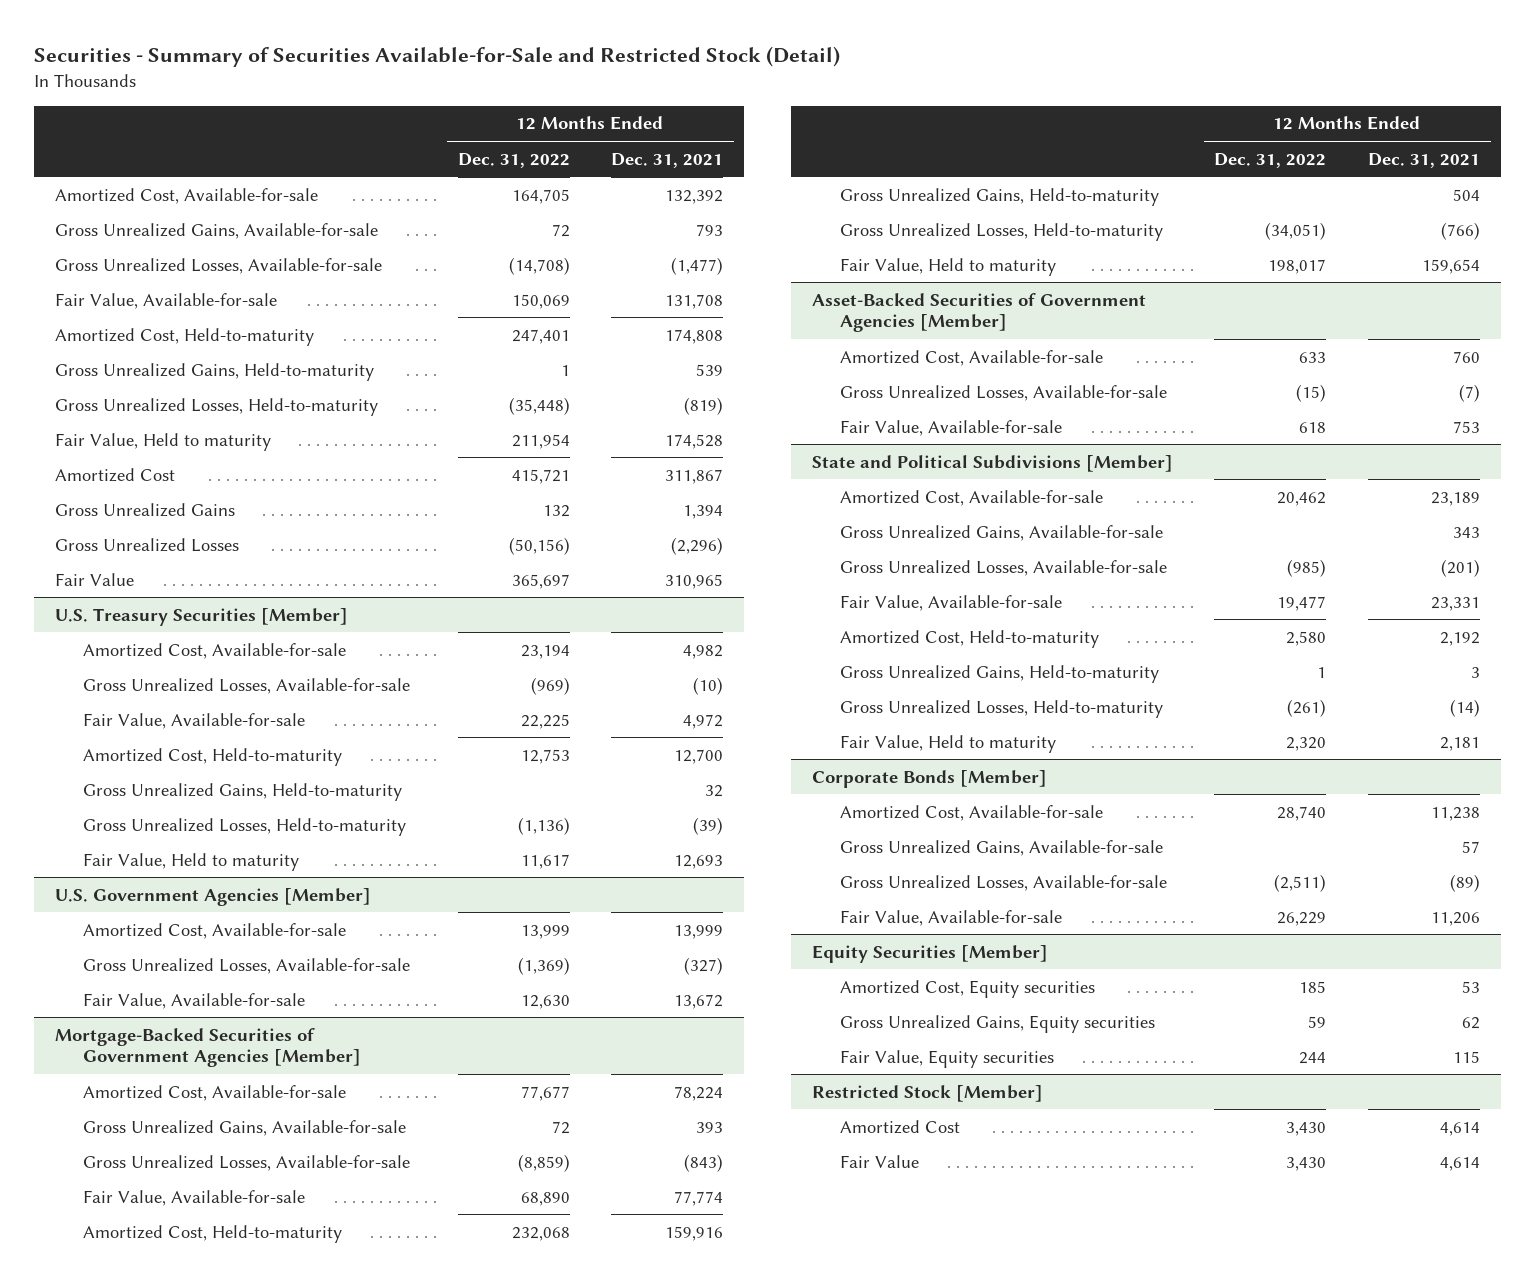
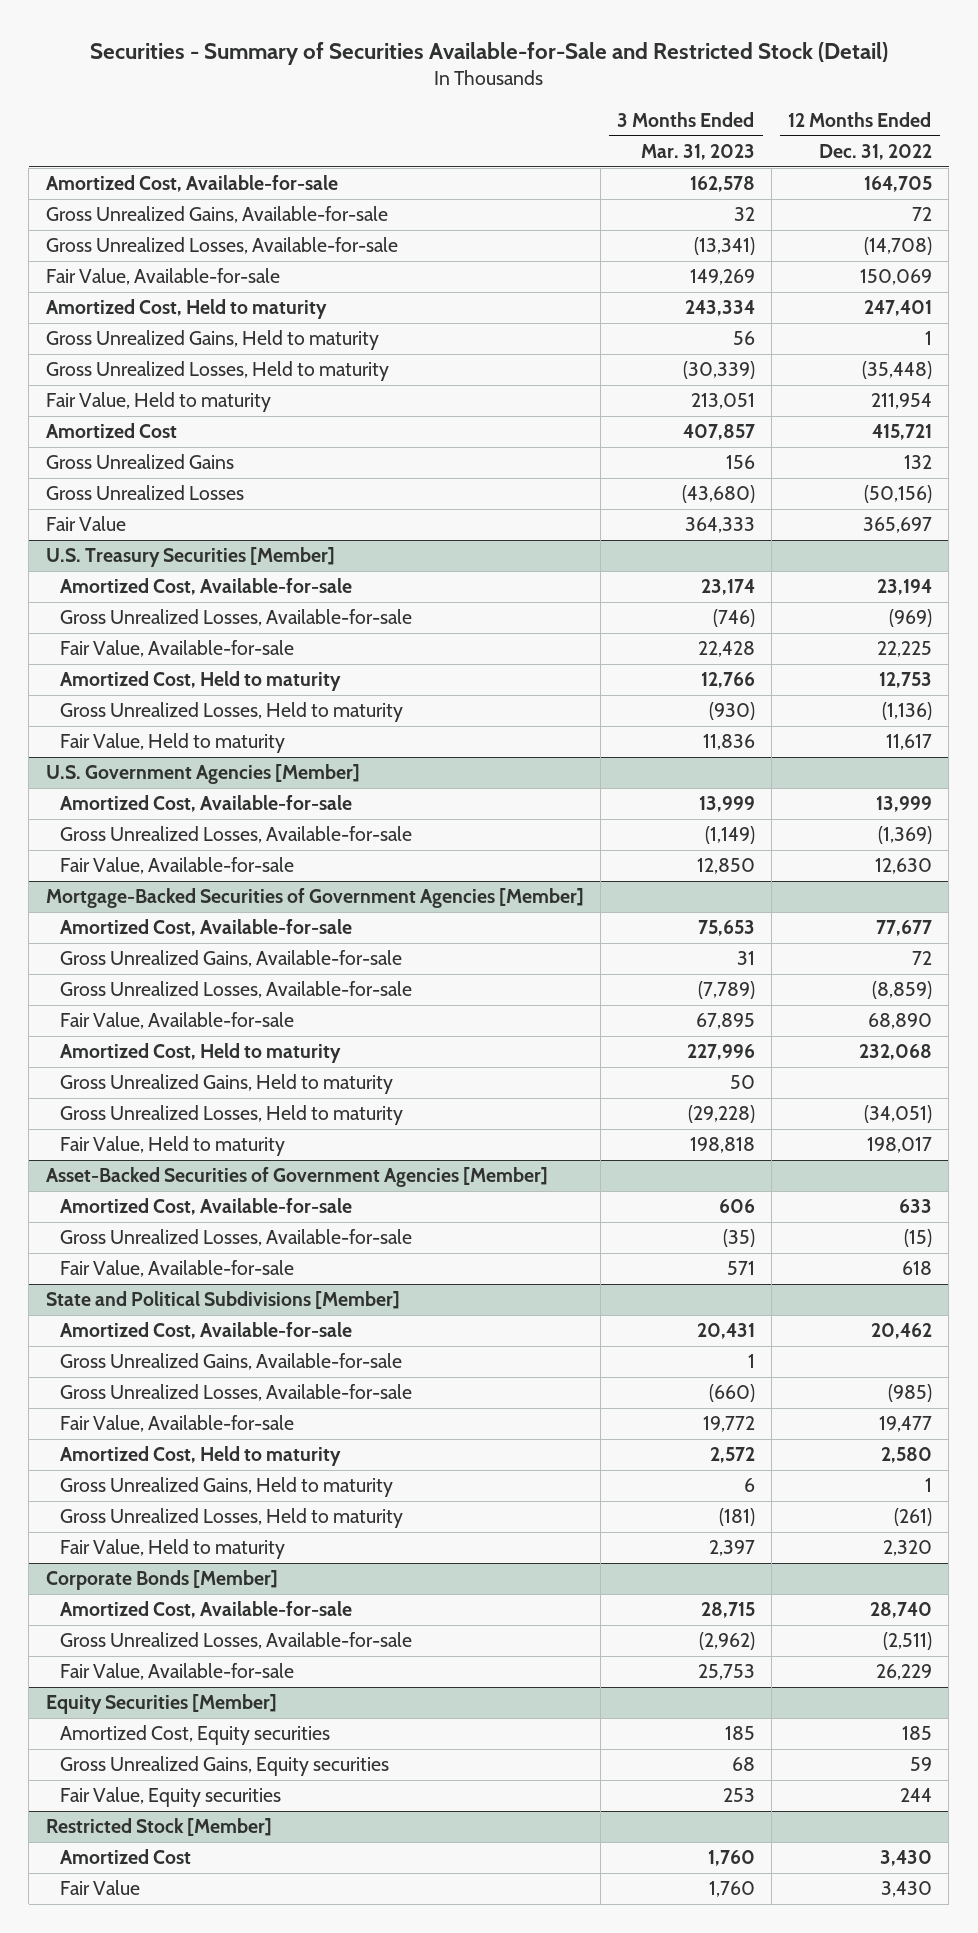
- | 12 Months Ended Dec. 31, 2022 | 12 Months Ended Dec. 31, 2021
+ | 3 Months Ended Mar. 31, 2023 | 12 Months Ended Dec. 31, 2022
- Amortized Cost, Held-to-maturity | 247,401 | 174,808
- Gross Unrealized Gains, Held-to-maturity | 1 | 539
- Gross Unrealized Losses, Held-to-maturity | (35,448) | (819)
+ Amortized Cost, Held to maturity | 243,334 | 247,401
+ Gross Unrealized Gains, Held to maturity | 56 | 1
+ Gross Unrealized Losses, Held to maturity | (30,339) | (35,448)
@ U.S. Treasury Securities [Member]
- Amortized Cost, Held-to-maturity | 12,753 | 12,700
- Gross Unrealized Gains, Held-to-maturity | | 32
- Gross Unrealized Losses, Held-to-maturity | (1,136) | (39)
+ Amortized Cost, Held to maturity | 12,766 | 12,753
+ Gross Unrealized Losses, Held to maturity | (930) | (1,136)
@ Mortgage-Backed Securities of Government Agencies [Member]
- Amortized Cost, Held-to-maturity | 232,068 | 159,916
- Gross Unrealized Gains, Held-to-maturity | | 504
- Gross Unrealized Losses, Held-to-maturity | (34,051) | (766)
+ Amortized Cost, Held to maturity | 227,996 | 232,068
+ Gross Unrealized Gains, Held to maturity | 50 |
+ Gross Unrealized Losses, Held to maturity | (29,228) | (34,051)
@ State and Political Subdivisions [Member]
- Amortized Cost, Held-to-maturity | 2,580 | 2,192
- Gross Unrealized Gains, Held-to-maturity | 1 | 3
- Gross Unrealized Losses, Held-to-maturity | (261) | (14)
+ Amortized Cost, Held to maturity | 2,572 | 2,580
+ Gross Unrealized Gains, Held to maturity | 6 | 1
+ Gross Unrealized Losses, Held to maturity | (181) | (261)
@ Corporate Bonds [Member]
- Gross Unrealized Gains, Available-for-sale | | 57

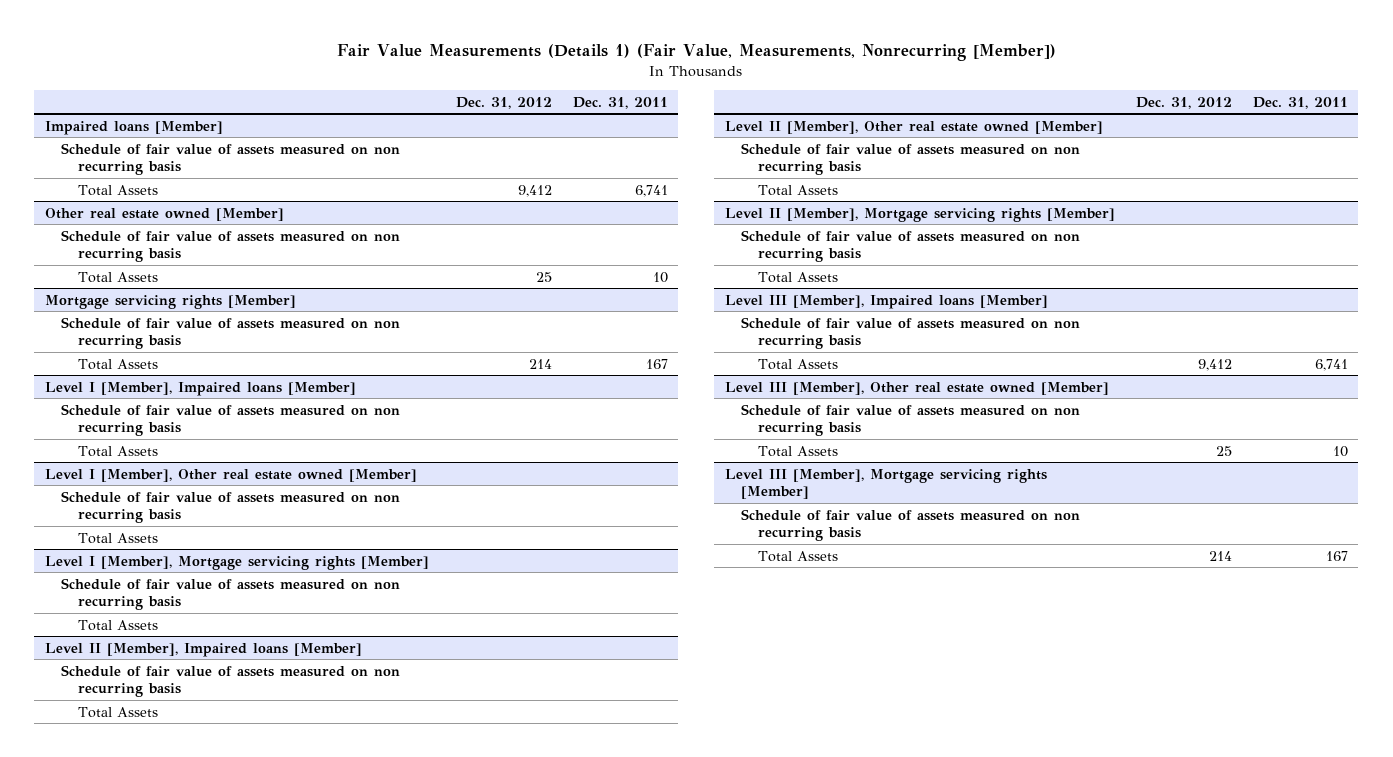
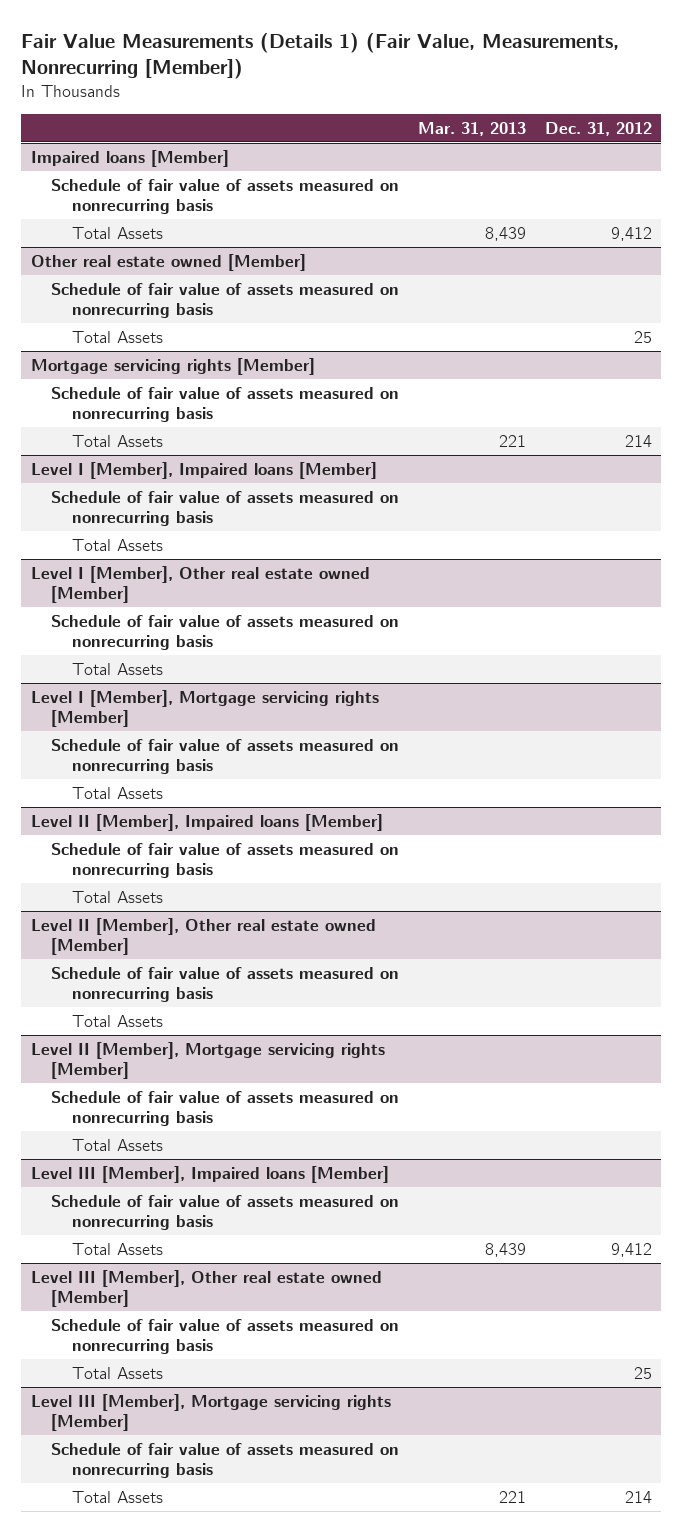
- | Dec. 31, 2012 | Dec. 31, 2011
+ | Mar. 31, 2013 | Dec. 31, 2012
@ Impaired loans [Member]
- Schedule of fair value of assets measured on non recurring basis
+ Schedule of fair value of assets measured on nonrecurring basis
@ Other real estate owned [Member]
- Schedule of fair value of assets measured on non recurring basis
+ Schedule of fair value of assets measured on nonrecurring basis
@ Mortgage servicing rights [Member]
- Schedule of fair value of assets measured on non recurring basis
+ Schedule of fair value of assets measured on nonrecurring basis
@ Level I [Member], Impaired loans [Member]
- Schedule of fair value of assets measured on non recurring basis
+ Schedule of fair value of assets measured on nonrecurring basis
@ Level I [Member], Other real estate owned [Member]
- Schedule of fair value of assets measured on non recurring basis
+ Schedule of fair value of assets measured on nonrecurring basis
@ Level I [Member], Mortgage servicing rights [Member]
- Schedule of fair value of assets measured on non recurring basis
+ Schedule of fair value of assets measured on nonrecurring basis
@ Level II [Member], Impaired loans [Member]
- Schedule of fair value of assets measured on non recurring basis
+ Schedule of fair value of assets measured on nonrecurring basis
@ Level II [Member], Other real estate owned [Member]
- Schedule of fair value of assets measured on non recurring basis
+ Schedule of fair value of assets measured on nonrecurring basis
@ Level II [Member], Mortgage servicing rights [Member]
- Schedule of fair value of assets measured on non recurring basis
+ Schedule of fair value of assets measured on nonrecurring basis
@ Level III [Member], Impaired loans [Member]
- Schedule of fair value of assets measured on non recurring basis
+ Schedule of fair value of assets measured on nonrecurring basis
@ Level III [Member], Other real estate owned [Member]
- Schedule of fair value of assets measured on non recurring basis
+ Schedule of fair value of assets measured on nonrecurring basis
@ Level III [Member], Mortgage servicing rights [Member]
- Schedule of fair value of assets measured on non recurring basis
+ Schedule of fair value of assets measured on nonrecurring basis

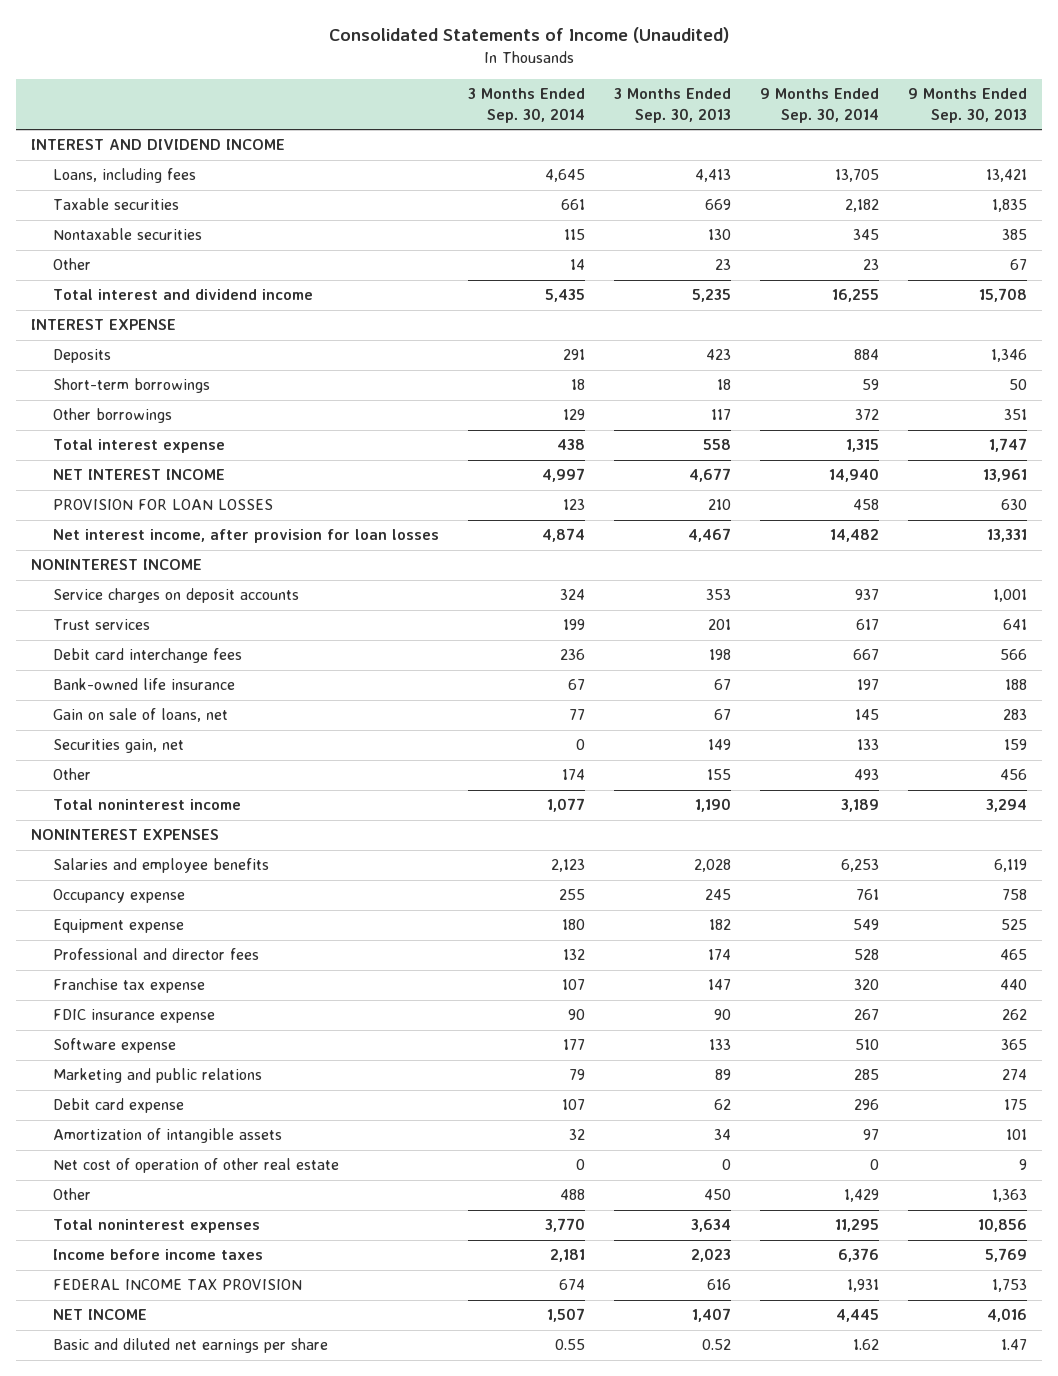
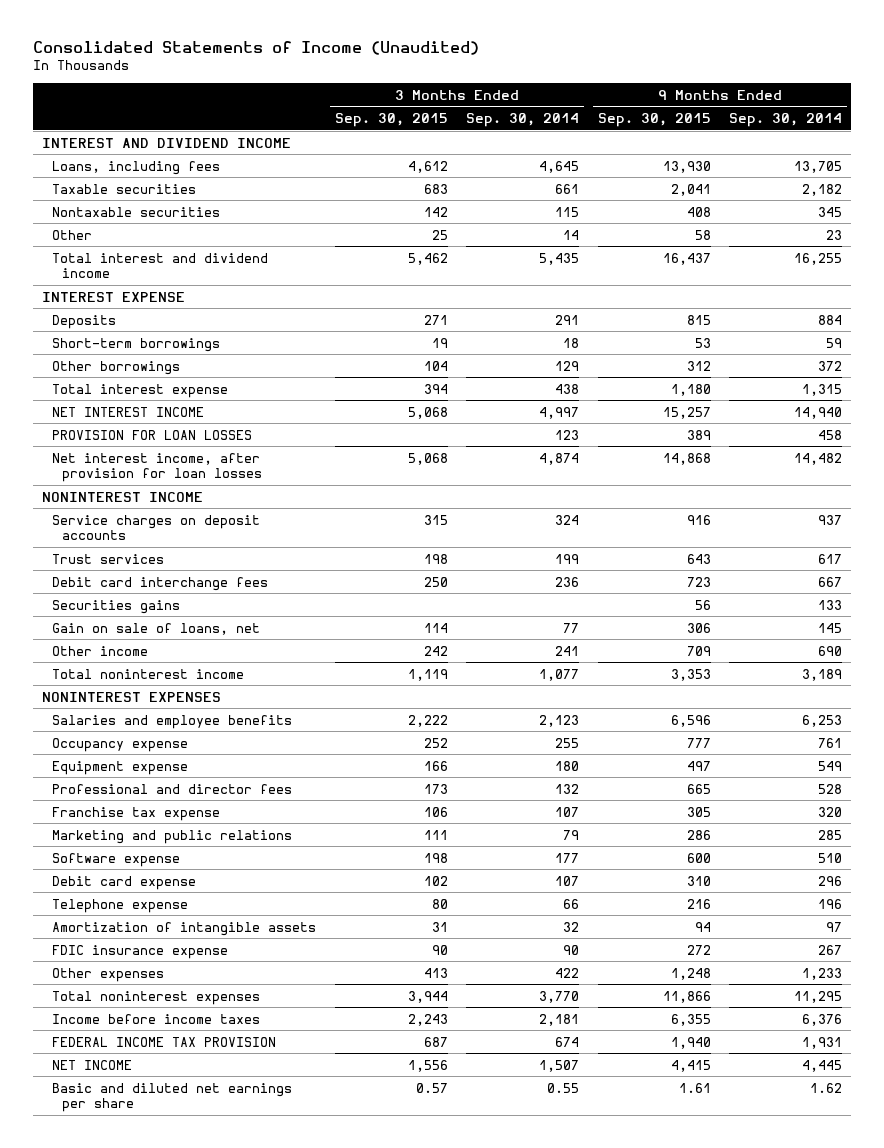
- | 3 Months Ended Sep. 30, 2014 | 3 Months Ended Sep. 30, 2013 | 9 Months Ended Sep. 30, 2014 | 9 Months Ended Sep. 30, 2013
+ | 3 Months Ended Sep. 30, 2015 | 3 Months Ended Sep. 30, 2014 | 9 Months Ended Sep. 30, 2015 | 9 Months Ended Sep. 30, 2014
- Bank-owned life insurance | 67 | 67 | 197 | 188
+ Securities gains | | | 56 | 133
- Securities gain, net | 0 | 149 | 133 | 159
- Other | 174 | 155 | 493 | 456
+ Other income | 242 | 241 | 709 | 690
moved down: Software expense | 198 | 177 | 600 | 510
+ Telephone expense | 80 | 66 | 216 | 196
- Net cost of operation of other real estate | 0 | 0 | 0 | 9
- Other | 488 | 450 | 1,429 | 1,363
moved down: FDIC insurance expense | 90 | 90 | 272 | 267
+ Other expenses | 413 | 422 | 1,248 | 1,233

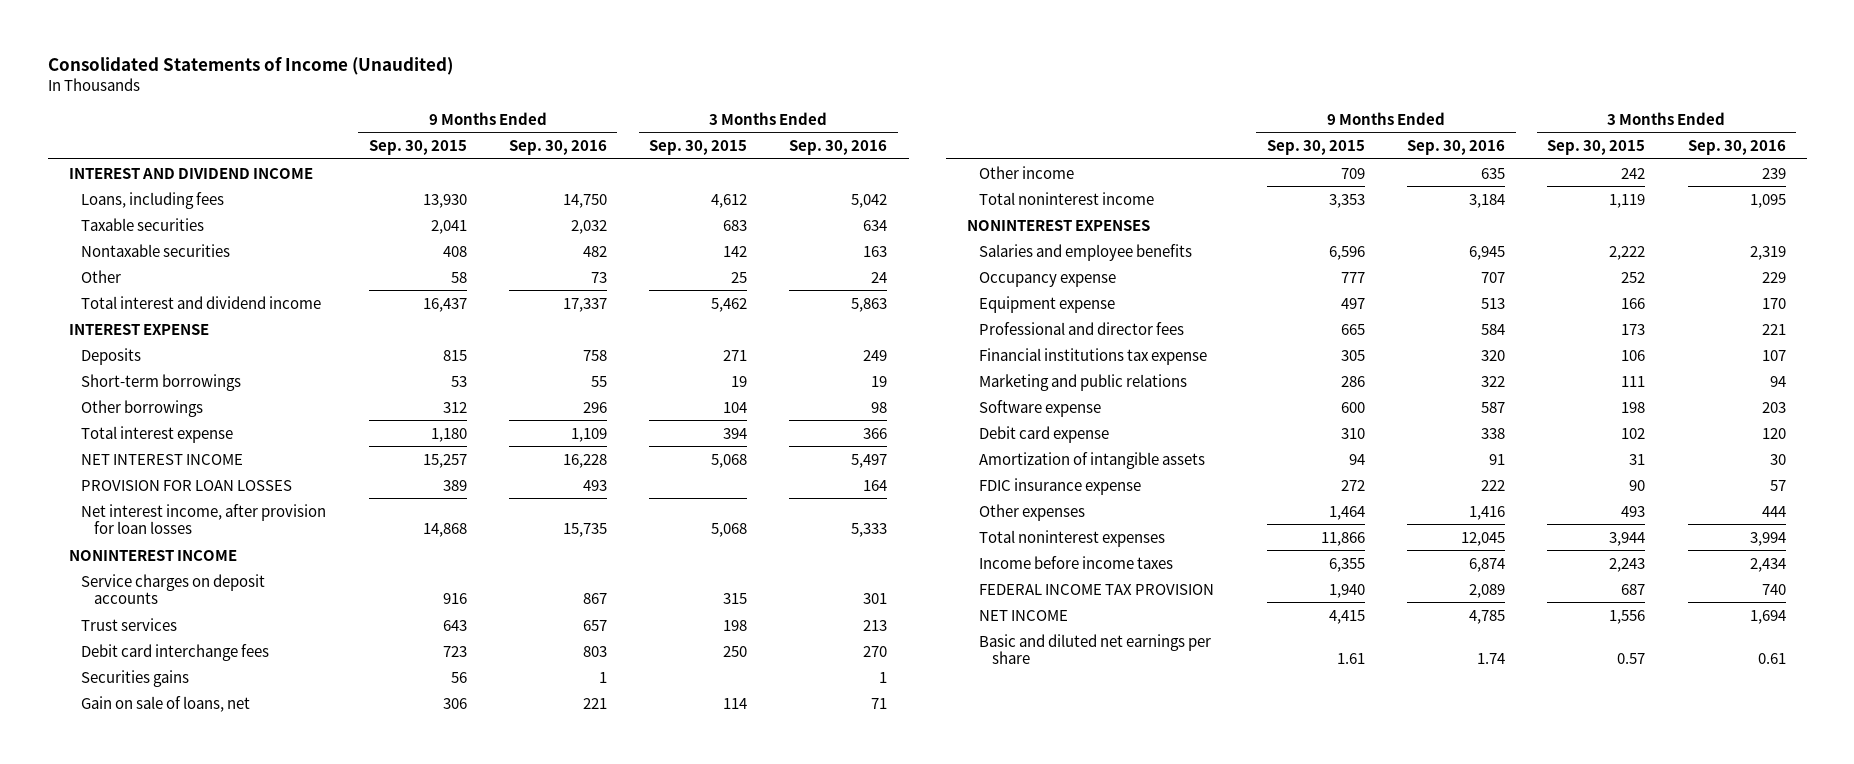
- | 3 Months Ended Sep. 30, 2015 | 3 Months Ended Sep. 30, 2014 | 9 Months Ended Sep. 30, 2015 | 9 Months Ended Sep. 30, 2014
+ | 9 Months Ended Sep. 30, 2015 | 9 Months Ended Sep. 30, 2016 | 3 Months Ended Sep. 30, 2015 | 3 Months Ended Sep. 30, 2016
- Franchise tax expense | 106 | 107 | 305 | 320
+ Financial institutions tax expense | 305 | 320 | 106 | 107
- Telephone expense | 80 | 66 | 216 | 196
- Other expenses | 413 | 422 | 1,248 | 1,233
+ Other expenses | 1,464 | 1,416 | 493 | 444

